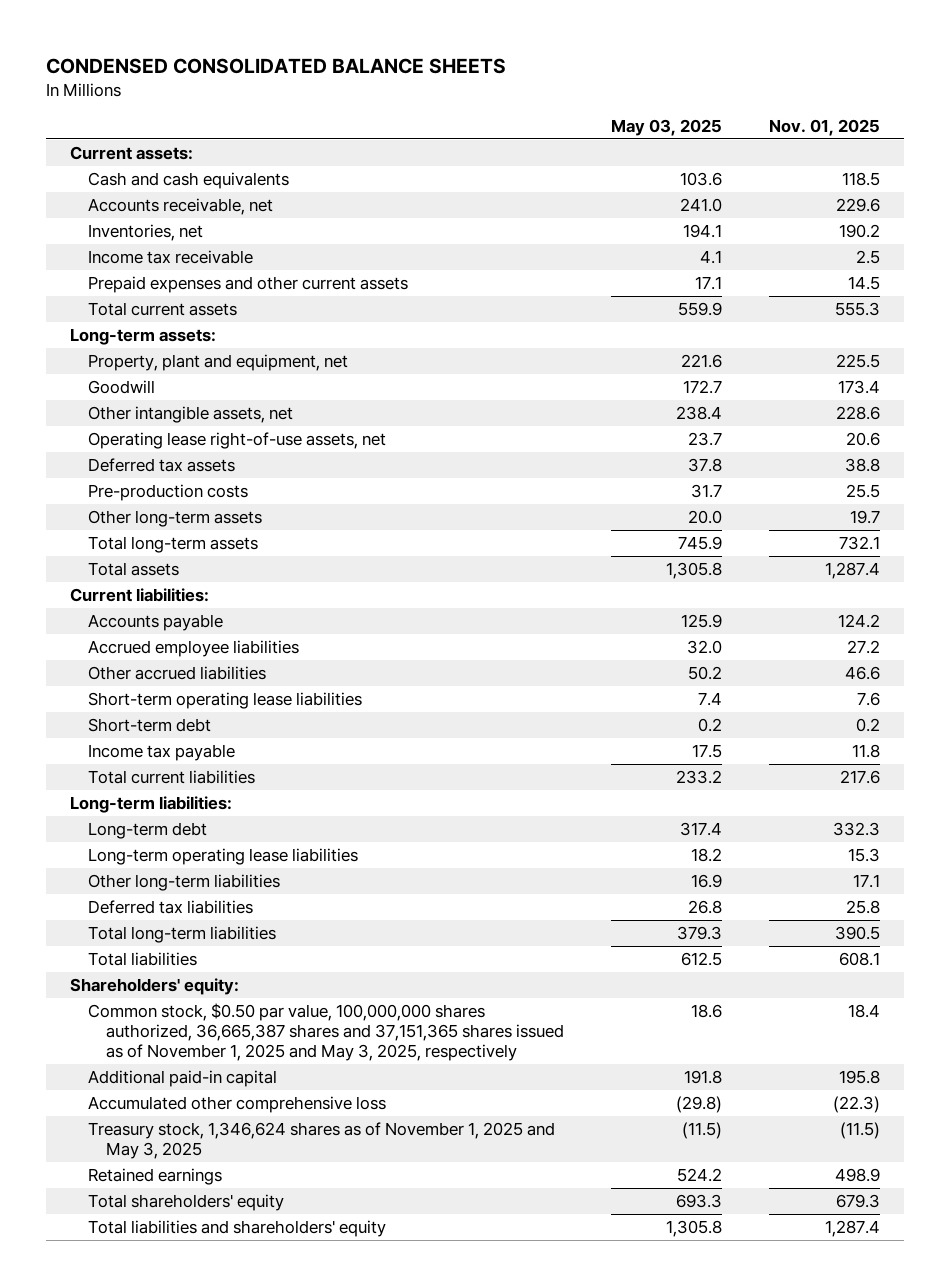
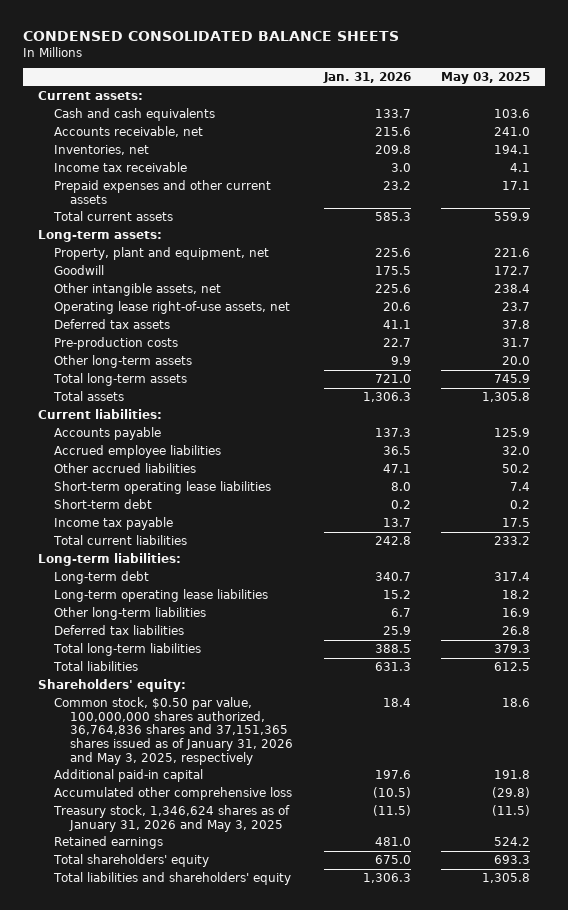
- | May 03, 2025 | Nov. 01, 2025
+ | Jan. 31, 2026 | May 03, 2025
- Common stock, $0.50 par value, 100,000,000 shares authorized, 36,665,387 shares and 37,151,365 shares issued as of November 1, 2025 and May 3, 2025, respectively | 18.6 | 18.4
+ Common stock, $0.50 par value, 100,000,000 shares authorized, 36,764,836 shares and 37,151,365 shares issued as of January 31, 2026 and May 3, 2025, respectively | 18.4 | 18.6
- Treasury stock, 1,346,624 shares as of November 1, 2025 and May 3, 2025 | (11.5) | (11.5)
+ Treasury stock, 1,346,624 shares as of January 31, 2026 and May 3, 2025 | (11.5) | (11.5)

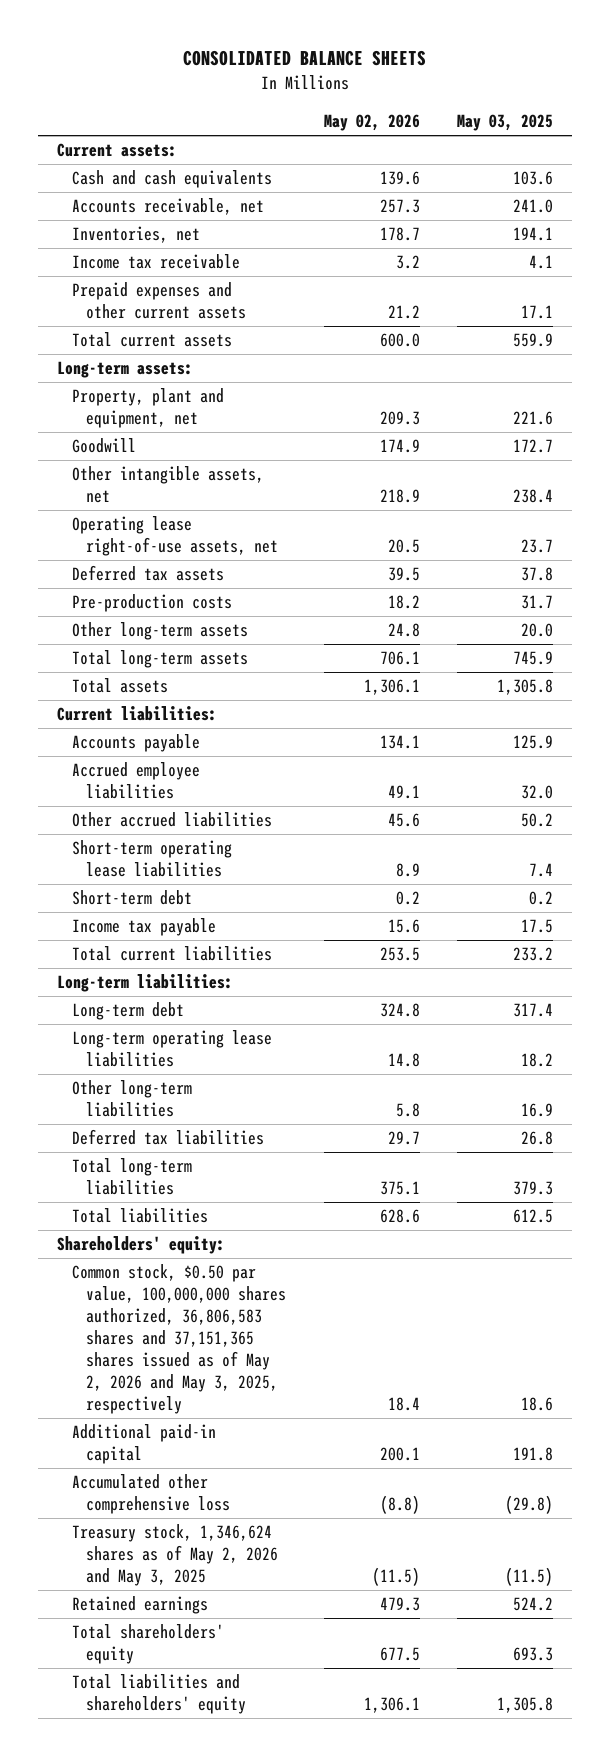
- CONDENSED CONSOLIDATED BALANCE SHEETS
+ CONSOLIDATED BALANCE SHEETS
- | Jan. 31, 2026 | May 03, 2025
+ | May 02, 2026 | May 03, 2025
- Common stock, $0.50 par value, 100,000,000 shares authorized, 36,764,836 shares and 37,151,365 shares issued as of January 31, 2026 and May 3, 2025, respectively | 18.4 | 18.6
+ Common stock, $0.50 par value, 100,000,000 shares authorized, 36,806,583 shares and 37,151,365 shares issued as of May 2, 2026 and May 3, 2025, respectively | 18.4 | 18.6
- Treasury stock, 1,346,624 shares as of January 31, 2026 and May 3, 2025 | (11.5) | (11.5)
+ Treasury stock, 1,346,624 shares as of May 2, 2026 and May 3, 2025 | (11.5) | (11.5)

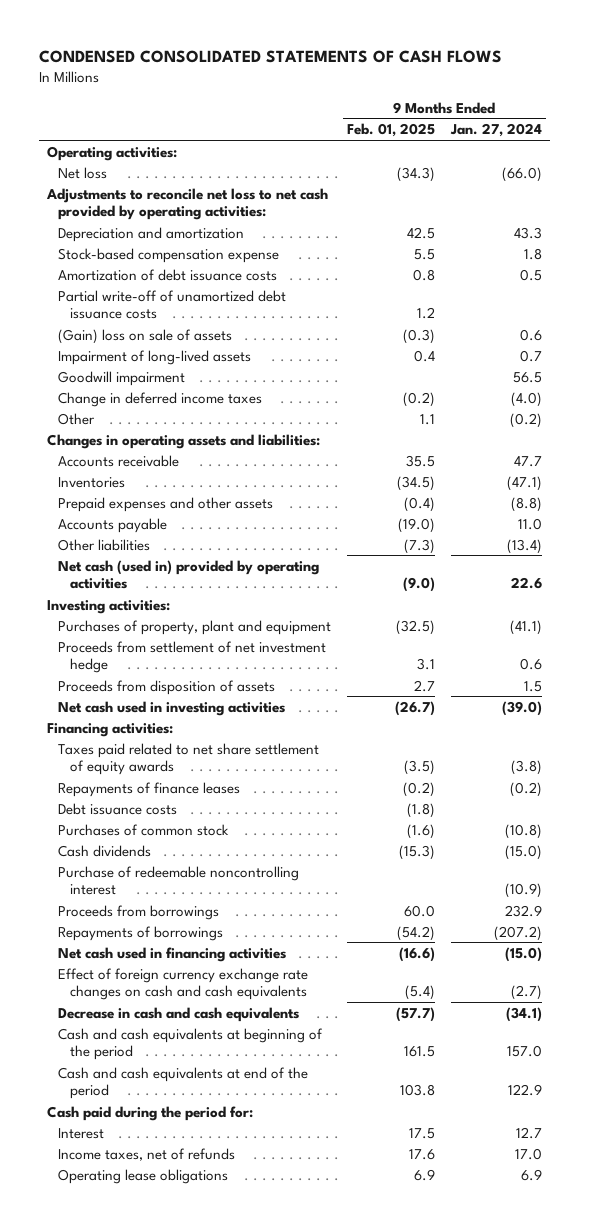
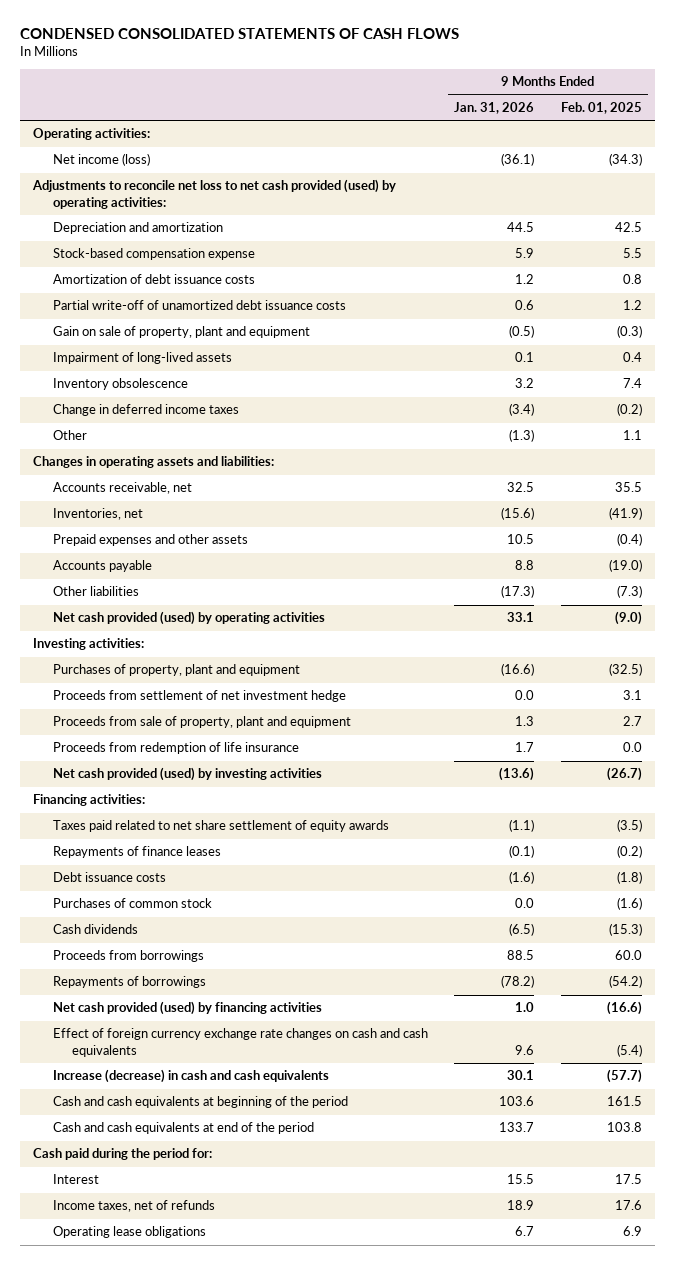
- | 9 Months Ended Feb. 01, 2025 | 9 Months Ended Jan. 27, 2024
+ | 9 Months Ended Jan. 31, 2026 | 9 Months Ended Feb. 01, 2025
- Net loss | (34.3) | (66.0)
- Adjustments to reconcile net loss to net cash provided by operating activities:
+ Net income (loss) | (36.1) | (34.3)
+ Adjustments to reconcile net loss to net cash provided (used) by operating activities:
- (Gain) loss on sale of assets | (0.3) | 0.6
+ Gain on sale of property, plant and equipment | (0.5) | (0.3)
- Goodwill impairment | | 56.5
+ Inventory obsolescence | 3.2 | 7.4
- Accounts receivable | 35.5 | 47.7
- Inventories | (34.5) | (47.1)
+ Accounts receivable, net | 32.5 | 35.5
+ Inventories, net | (15.6) | (41.9)
- Net cash (used in) provided by operating activities | (9.0) | 22.6
+ Net cash provided (used) by operating activities | 33.1 | (9.0)
- Proceeds from disposition of assets | 2.7 | 1.5
- Net cash used in investing activities | (26.7) | (39.0)
+ Proceeds from sale of property, plant and equipment | 1.3 | 2.7
+ Proceeds from redemption of life insurance | 1.7 | 0.0
+ Net cash provided (used) by investing activities | (13.6) | (26.7)
- Purchase of redeemable noncontrolling interest | | (10.9)
- Net cash used in financing activities | (16.6) | (15.0)
+ Net cash provided (used) by financing activities | 1.0 | (16.6)
- Decrease in cash and cash equivalents | (57.7) | (34.1)
+ Increase (decrease) in cash and cash equivalents | 30.1 | (57.7)

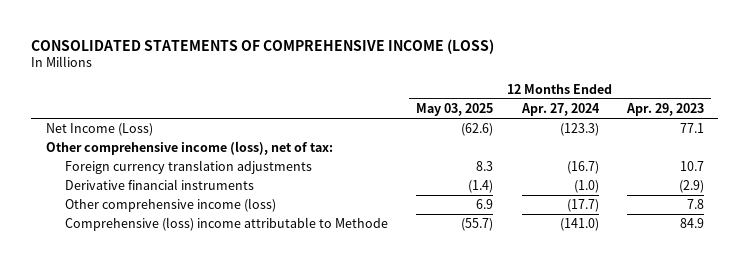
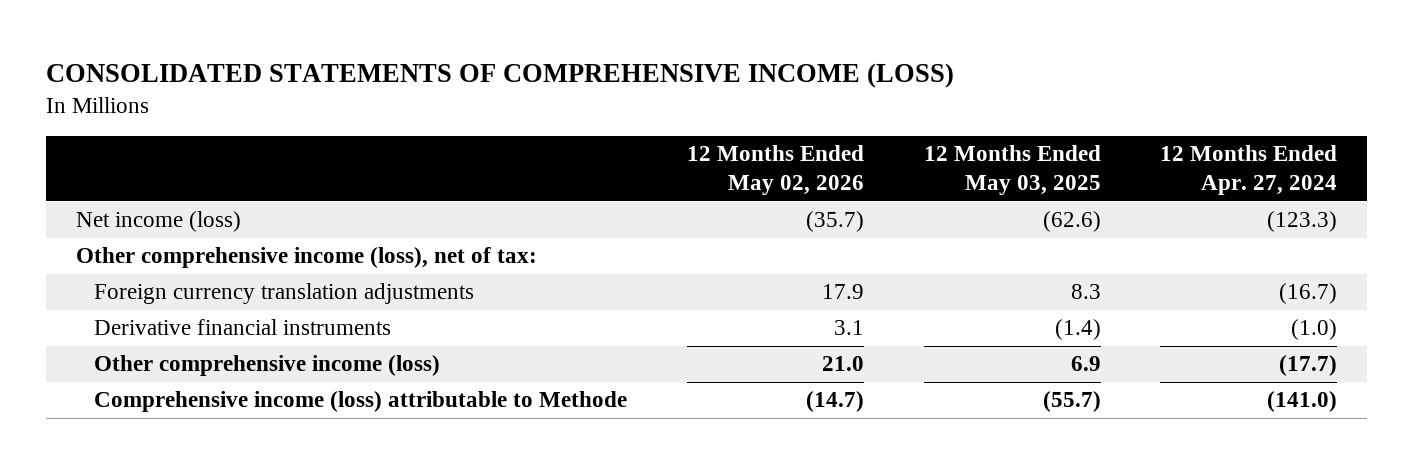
- | 12 Months Ended May 03, 2025 | 12 Months Ended Apr. 27, 2024 | 12 Months Ended Apr. 29, 2023
+ | 12 Months Ended May 02, 2026 | 12 Months Ended May 03, 2025 | 12 Months Ended Apr. 27, 2024
- Net Income (Loss) | (62.6) | (123.3) | 77.1
+ Net income (loss) | (35.7) | (62.6) | (123.3)
- Comprehensive (loss) income attributable to Methode | (55.7) | (141.0) | 84.9
+ Comprehensive income (loss) attributable to Methode | (14.7) | (55.7) | (141.0)

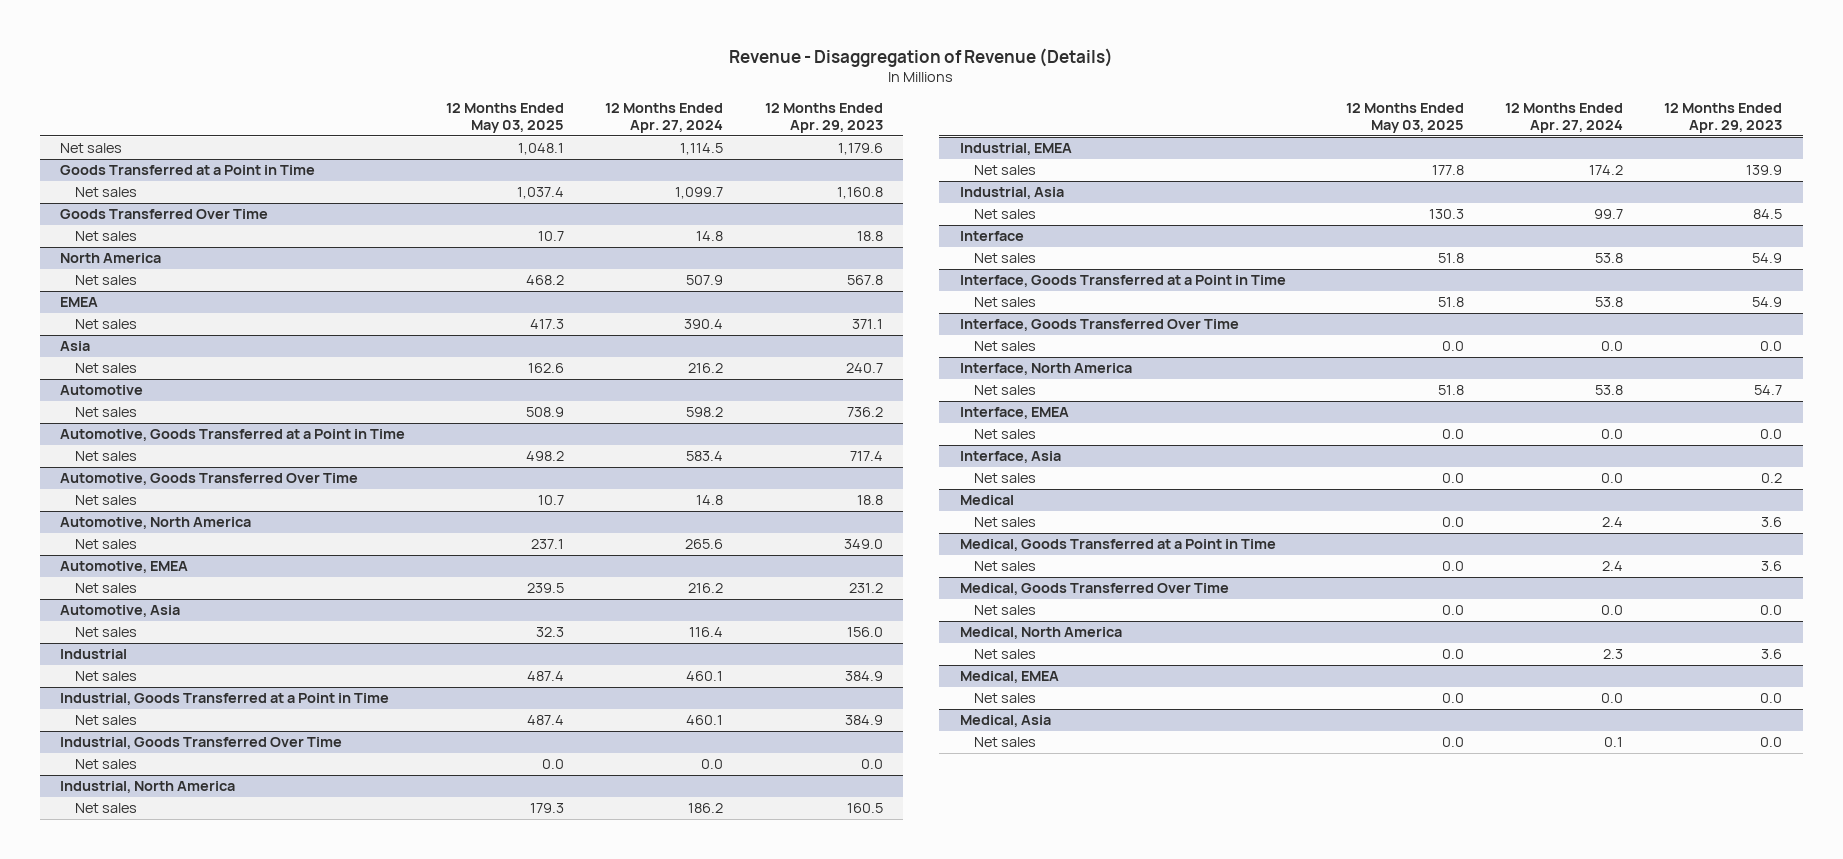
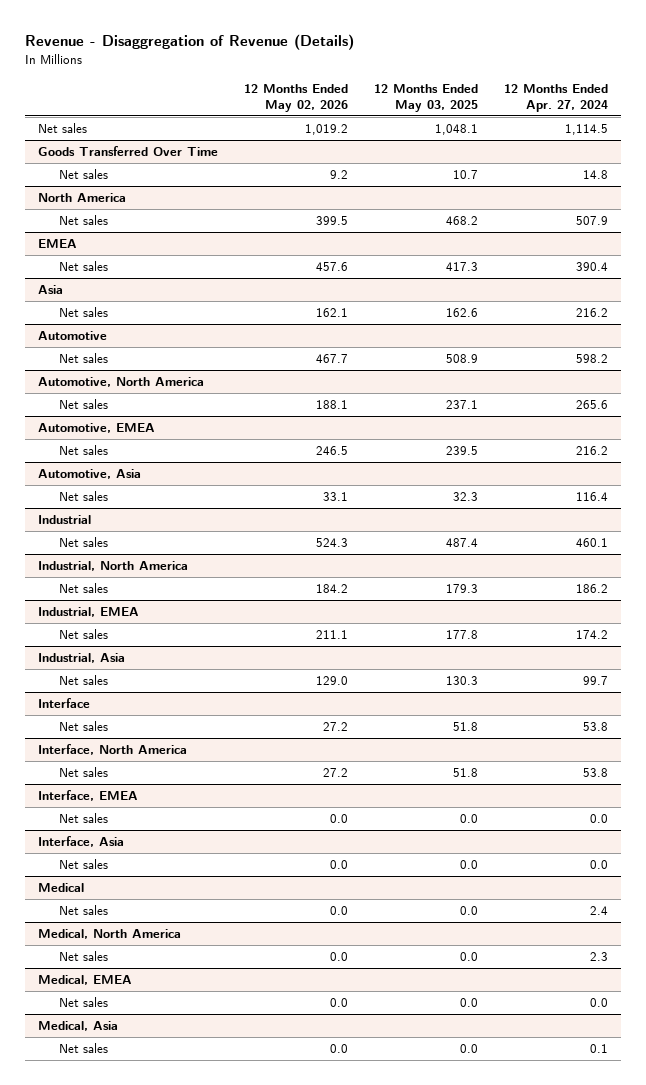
- | 12 Months Ended May 03, 2025 | 12 Months Ended Apr. 27, 2024 | 12 Months Ended Apr. 29, 2023
+ | 12 Months Ended May 02, 2026 | 12 Months Ended May 03, 2025 | 12 Months Ended Apr. 27, 2024
- Goods Transferred at a Point in Time
- Net sales | 1,037.4 | 1,099.7 | 1,160.8
- Automotive, Goods Transferred at a Point in Time
- Net sales | 498.2 | 583.4 | 717.4
- Automotive, Goods Transferred Over Time
- Net sales | 10.7 | 14.8 | 18.8
- Industrial, Goods Transferred at a Point in Time
- Net sales | 487.4 | 460.1 | 384.9
- Industrial, Goods Transferred Over Time
- Net sales | 0.0 | 0.0 | 0.0
- Interface, Goods Transferred at a Point in Time
- Net sales | 51.8 | 53.8 | 54.9
- Interface, Goods Transferred Over Time
- Net sales | 0.0 | 0.0 | 0.0
- Medical, Goods Transferred at a Point in Time
- Net sales | 0.0 | 2.4 | 3.6
- Medical, Goods Transferred Over Time
- Net sales | 0.0 | 0.0 | 0.0

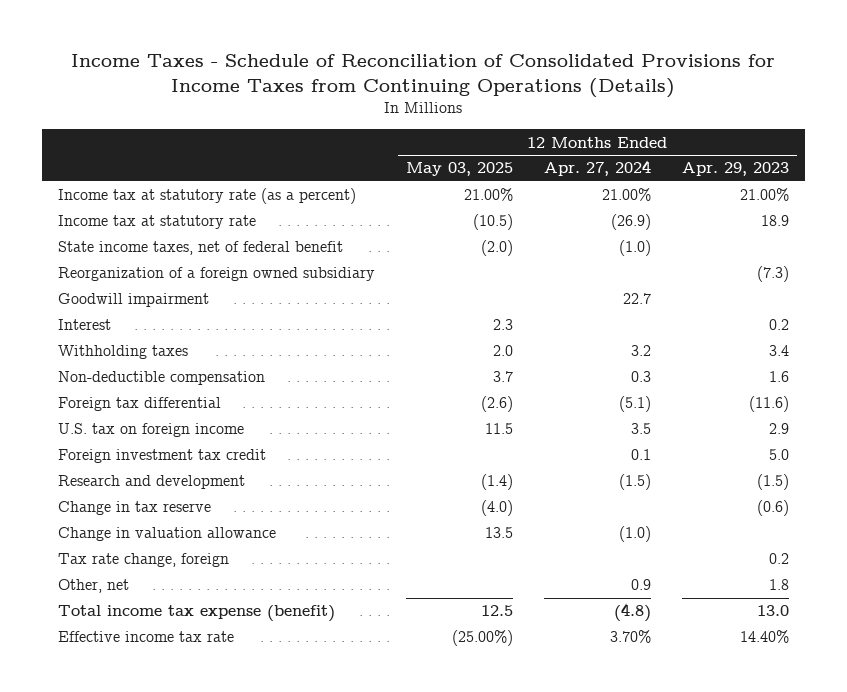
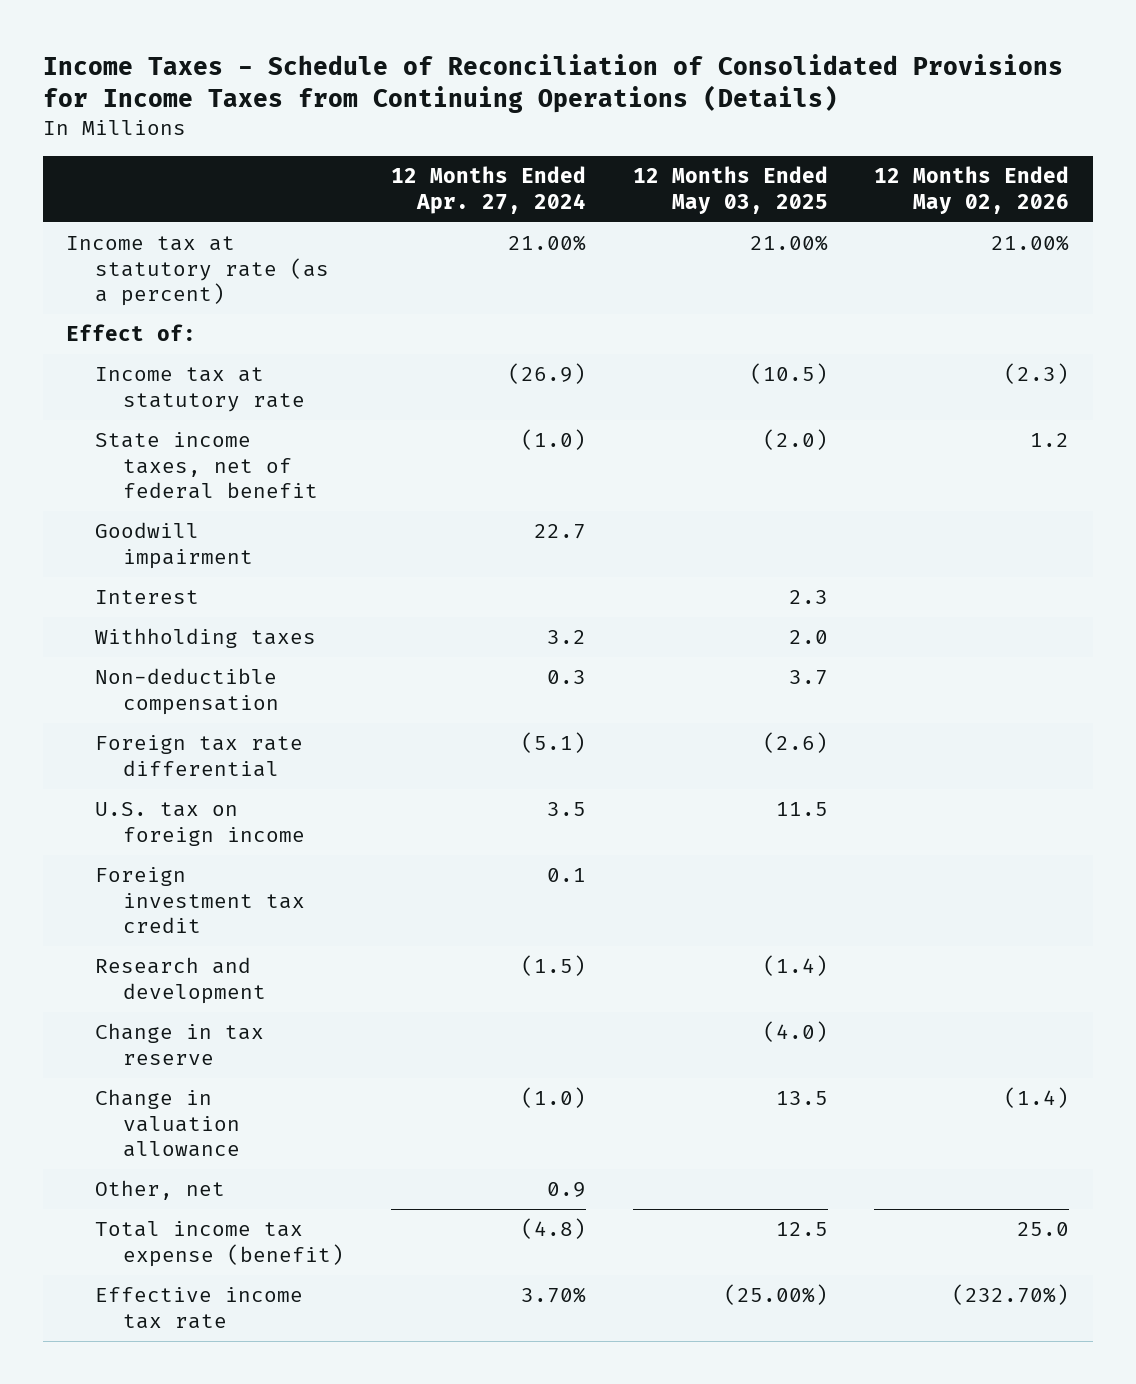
- | 12 Months Ended May 03, 2025 | 12 Months Ended Apr. 27, 2024 | 12 Months Ended Apr. 29, 2023
+ | 12 Months Ended Apr. 27, 2024 | 12 Months Ended May 03, 2025 | 12 Months Ended May 02, 2026
+ Effect of:
- Reorganization of a foreign owned subsidiary | | | (7.3)
- Foreign tax differential | (2.6) | (5.1) | (11.6)
+ Foreign tax rate differential | (5.1) | (2.6) |
- Tax rate change, foreign | | | 0.2

